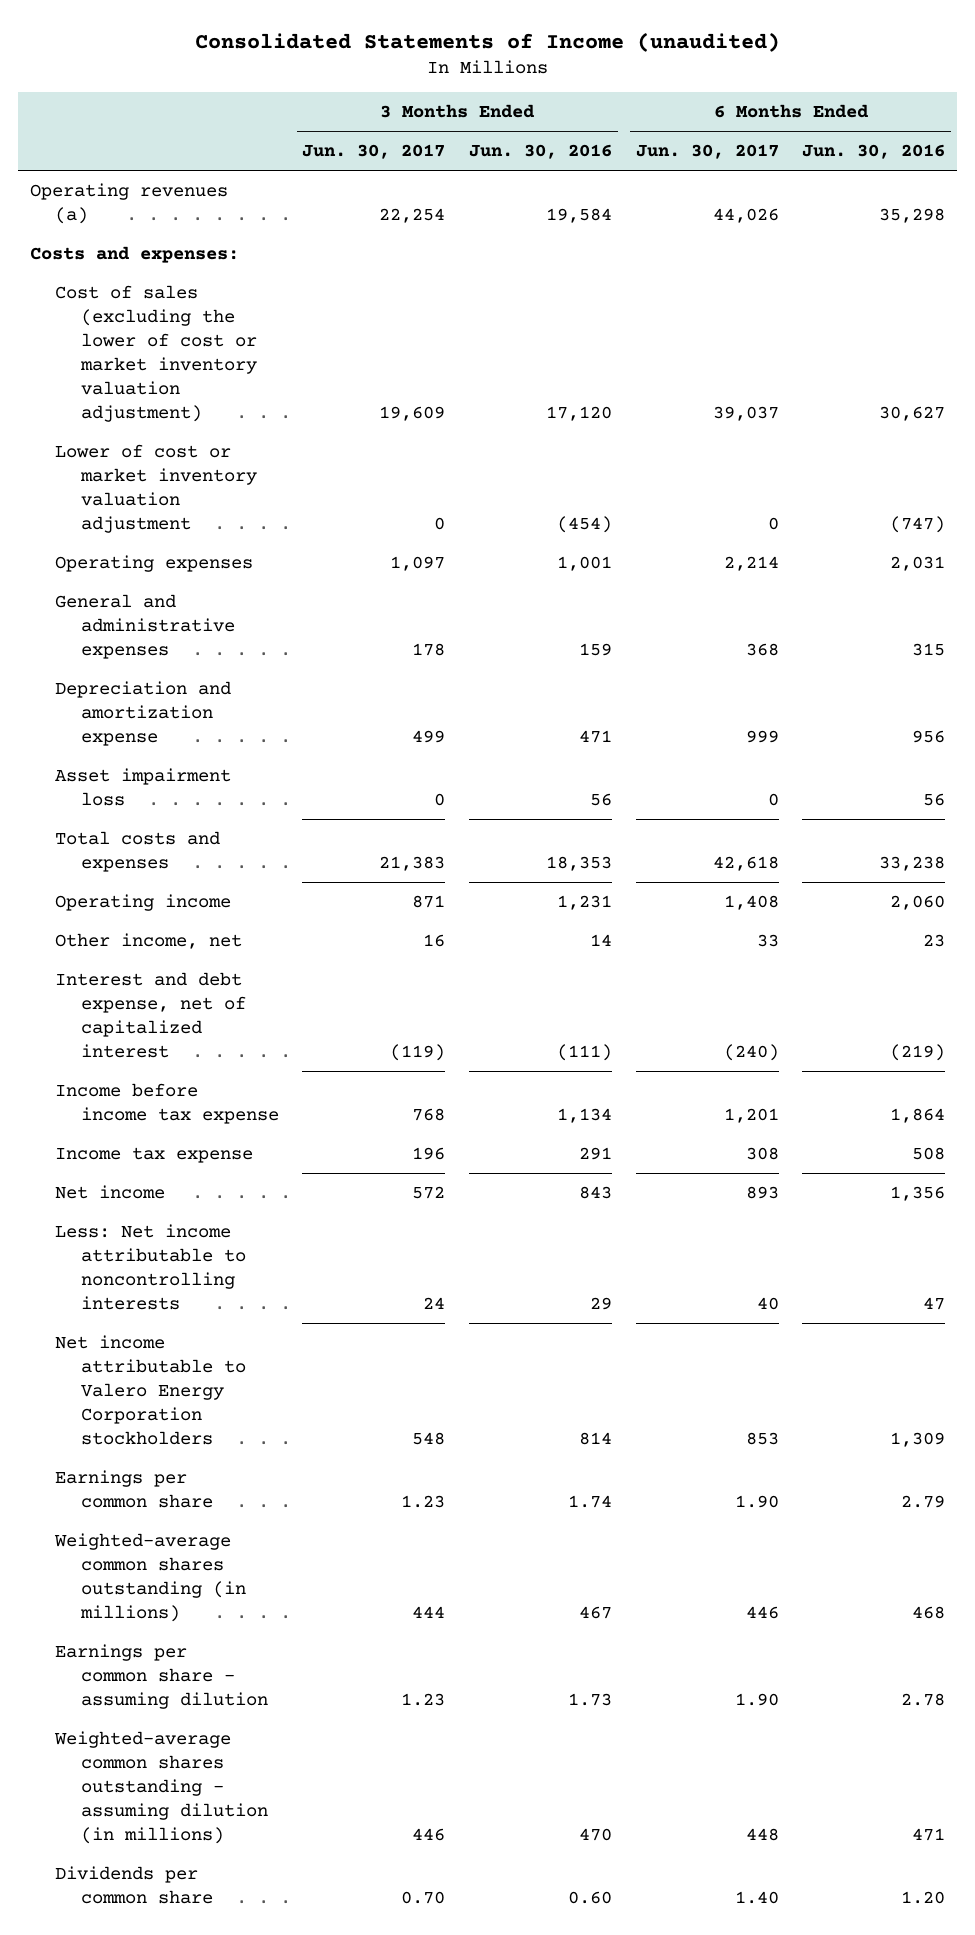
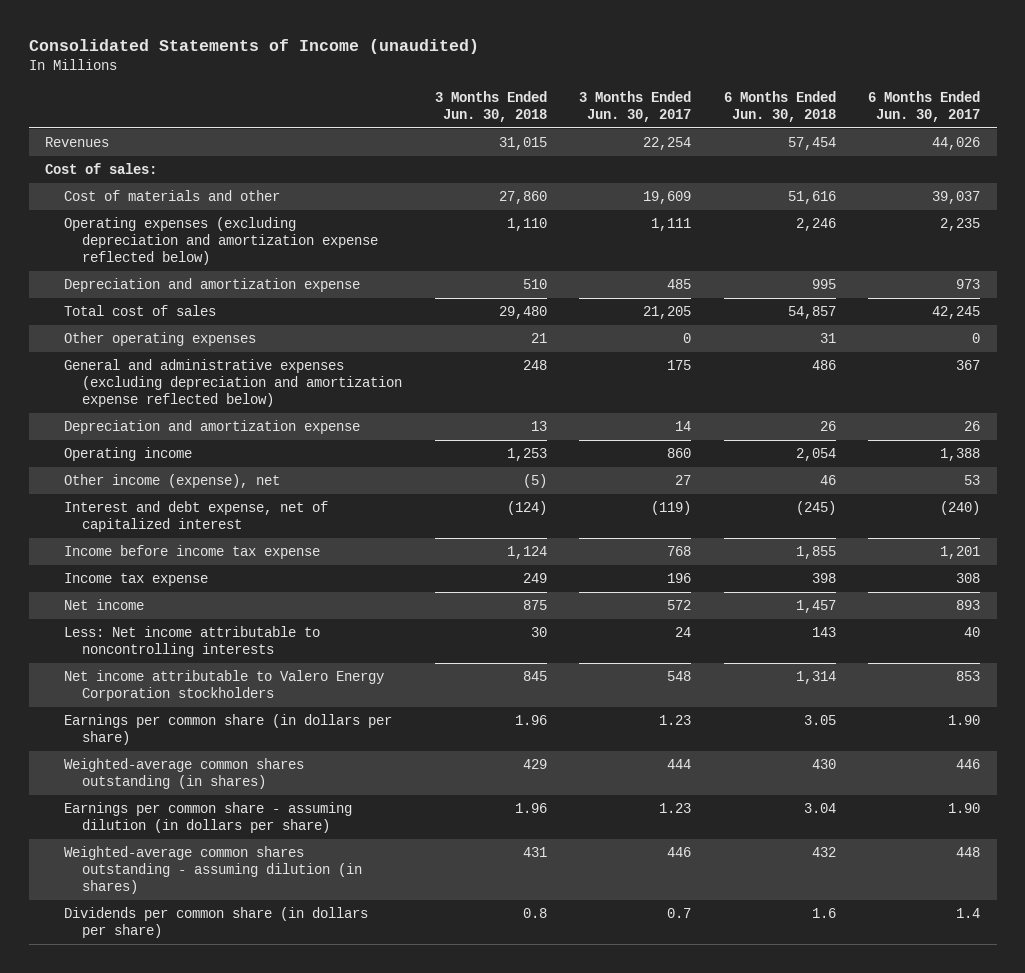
- | 3 Months Ended Jun. 30, 2017 | 3 Months Ended Jun. 30, 2016 | 6 Months Ended Jun. 30, 2017 | 6 Months Ended Jun. 30, 2016
+ | 3 Months Ended Jun. 30, 2018 | 3 Months Ended Jun. 30, 2017 | 6 Months Ended Jun. 30, 2018 | 6 Months Ended Jun. 30, 2017
- Operating revenues (a) | 22,254 | 19,584 | 44,026 | 35,298
- Costs and expenses:
- Cost of sales (excluding the lower of cost or market inventory valuation adjustment) | 19,609 | 17,120 | 39,037 | 30,627
- Lower of cost or market inventory valuation adjustment | 0 | (454) | 0 | (747)
- Operating expenses | 1,097 | 1,001 | 2,214 | 2,031
- General and administrative expenses | 178 | 159 | 368 | 315
- Depreciation and amortization expense | 499 | 471 | 999 | 956
- Asset impairment loss | 0 | 56 | 0 | 56
- Total costs and expenses | 21,383 | 18,353 | 42,618 | 33,238
- Operating income | 871 | 1,231 | 1,408 | 2,060
- Other income, net | 16 | 14 | 33 | 23
+ Revenues | 31,015 | 22,254 | 57,454 | 44,026
+ Cost of sales:
+ Cost of materials and other | 27,860 | 19,609 | 51,616 | 39,037
+ Operating expenses (excluding depreciation and amortization expense reflected below) | 1,110 | 1,111 | 2,246 | 2,235
+ Depreciation and amortization expense | 510 | 485 | 995 | 973
+ Total cost of sales | 29,480 | 21,205 | 54,857 | 42,245
+ Other operating expenses | 21 | 0 | 31 | 0
+ General and administrative expenses (excluding depreciation and amortization expense reflected below) | 248 | 175 | 486 | 367
+ Depreciation and amortization expense | 13 | 14 | 26 | 26
+ Operating income | 1,253 | 860 | 2,054 | 1,388
+ Other income (expense), net | (5) | 27 | 46 | 53
- Earnings per common share | 1.23 | 1.74 | 1.90 | 2.79
- Weighted-average common shares outstanding (in millions) | 444 | 467 | 446 | 468
- Earnings per common share - assuming dilution | 1.23 | 1.73 | 1.90 | 2.78
- Weighted-average common shares outstanding - assuming dilution (in millions) | 446 | 470 | 448 | 471
- Dividends per common share | 0.70 | 0.60 | 1.40 | 1.20
+ Earnings per common share (in dollars per share) | 1.96 | 1.23 | 3.05 | 1.90
+ Weighted-average common shares outstanding (in shares) | 429 | 444 | 430 | 446
+ Earnings per common share - assuming dilution (in dollars per share) | 1.96 | 1.23 | 3.04 | 1.90
+ Weighted-average common shares outstanding - assuming dilution (in shares) | 431 | 446 | 432 | 448
+ Dividends per common share (in dollars per share) | 0.8 | 0.7 | 1.6 | 1.4

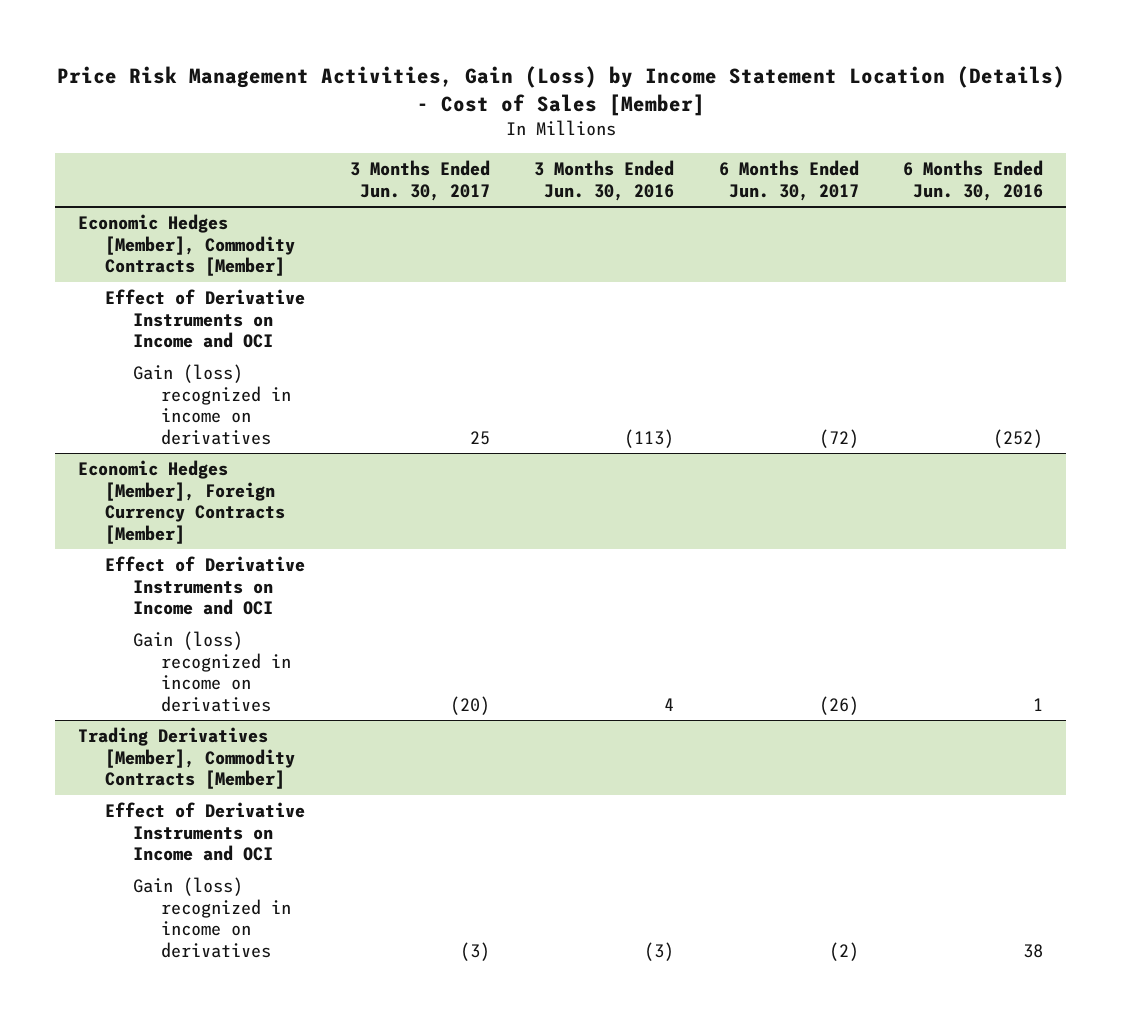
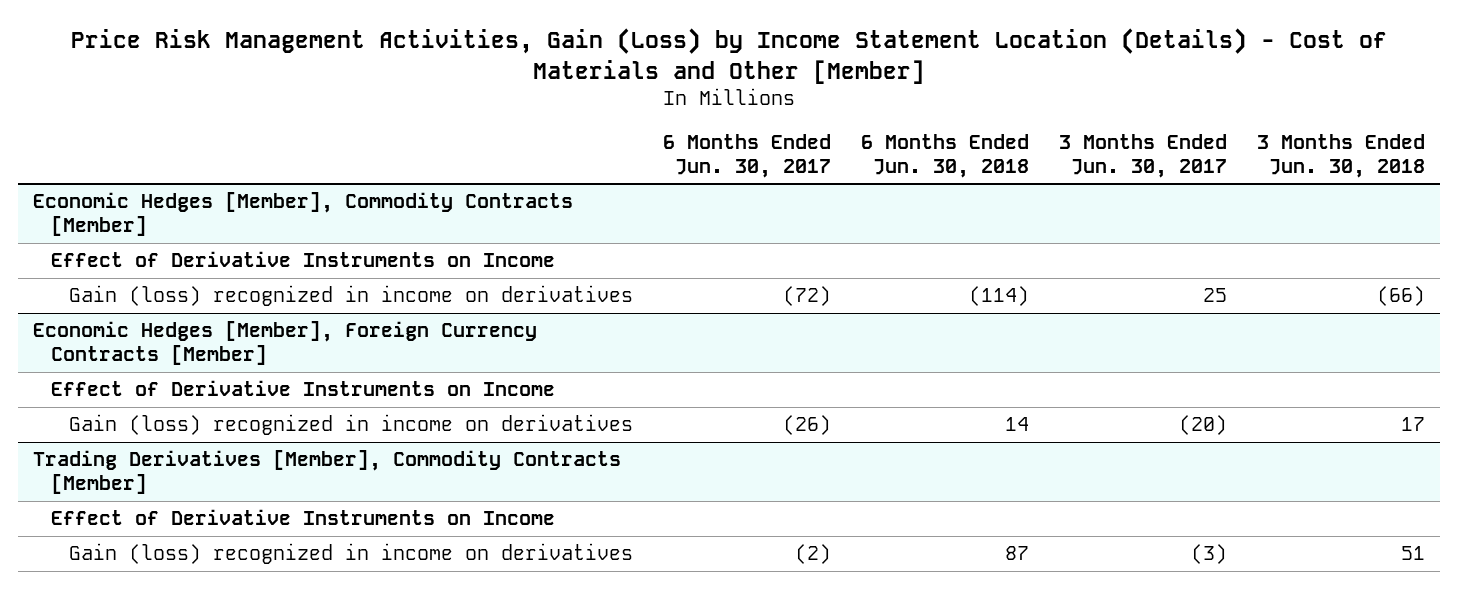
- Price Risk Management Activities, Gain (Loss) by Income Statement Location (Details) - Cost of Sales [Member]
+ Price Risk Management Activities, Gain (Loss) by Income Statement Location (Details) - Cost of Materials and Other [Member]
- | 3 Months Ended Jun. 30, 2017 | 3 Months Ended Jun. 30, 2016 | 6 Months Ended Jun. 30, 2017 | 6 Months Ended Jun. 30, 2016
+ | 6 Months Ended Jun. 30, 2017 | 6 Months Ended Jun. 30, 2018 | 3 Months Ended Jun. 30, 2017 | 3 Months Ended Jun. 30, 2018
@ Economic Hedges [Member], Commodity Contracts [Member]
- Effect of Derivative Instruments on Income and OCI
+ Effect of Derivative Instruments on Income
@ Economic Hedges [Member], Foreign Currency Contracts [Member]
- Effect of Derivative Instruments on Income and OCI
+ Effect of Derivative Instruments on Income
@ Trading Derivatives [Member], Commodity Contracts [Member]
- Effect of Derivative Instruments on Income and OCI
+ Effect of Derivative Instruments on Income

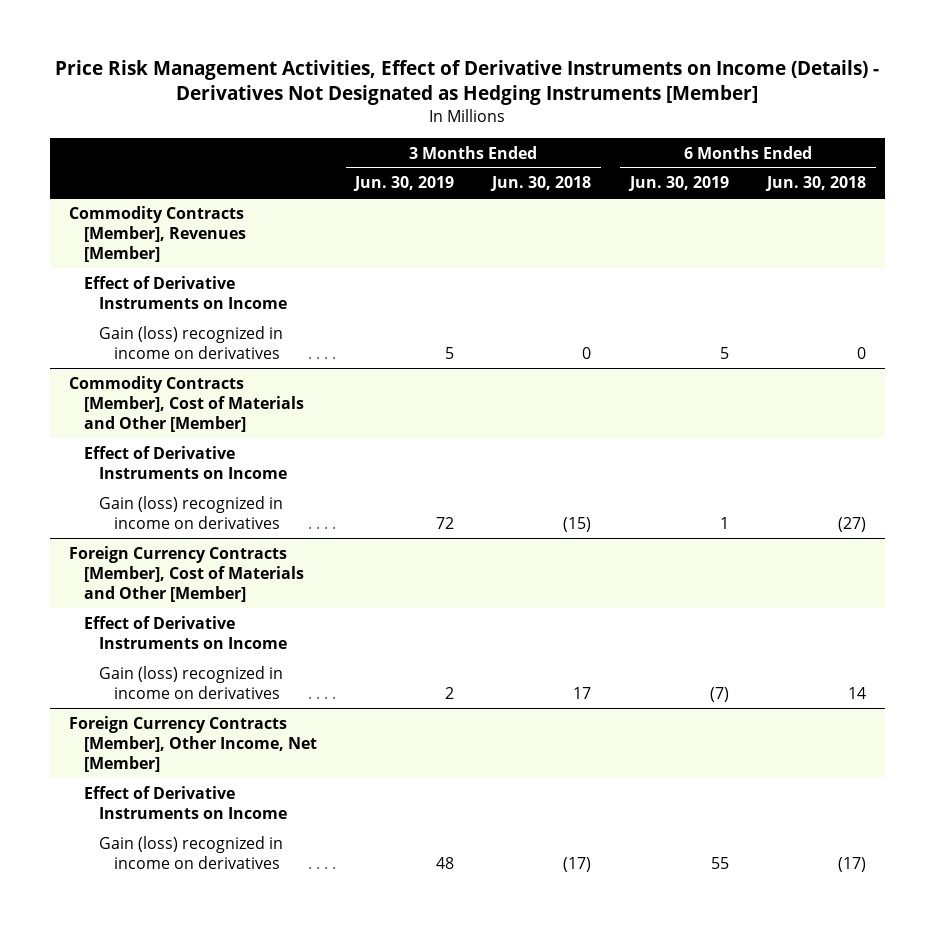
- Price Risk Management Activities, Gain (Loss) by Income Statement Location (Details) - Cost of Materials and Other [Member]
+ Price Risk Management Activities, Effect of Derivative Instruments on Income (Details) - Derivatives Not Designated as Hedging Instruments [Member]
- | 6 Months Ended Jun. 30, 2017 | 6 Months Ended Jun. 30, 2018 | 3 Months Ended Jun. 30, 2017 | 3 Months Ended Jun. 30, 2018
+ | 3 Months Ended Jun. 30, 2019 | 3 Months Ended Jun. 30, 2018 | 6 Months Ended Jun. 30, 2019 | 6 Months Ended Jun. 30, 2018
- Economic Hedges [Member], Commodity Contracts [Member]
+ Commodity Contracts [Member], Revenues [Member]
- Gain (loss) recognized in income on derivatives | (72) | (114) | 25 | (66)
- Economic Hedges [Member], Foreign Currency Contracts [Member]
+ Gain (loss) recognized in income on derivatives | 5 | 0 | 5 | 0
+ Commodity Contracts [Member], Cost of Materials and Other [Member]
+ Gain (loss) recognized in income on derivatives | 72 | (15) | 1 | (27)
+ Foreign Currency Contracts [Member], Cost of Materials and Other [Member]
+ Effect of Derivative Instruments on Income
- Trading Derivatives [Member], Commodity Contracts [Member]
+ Foreign Currency Contracts [Member], Other Income, Net [Member]
- Gain (loss) recognized in income on derivatives | (2) | 87 | (3) | 51
+ Gain (loss) recognized in income on derivatives | 48 | (17) | 55 | (17)

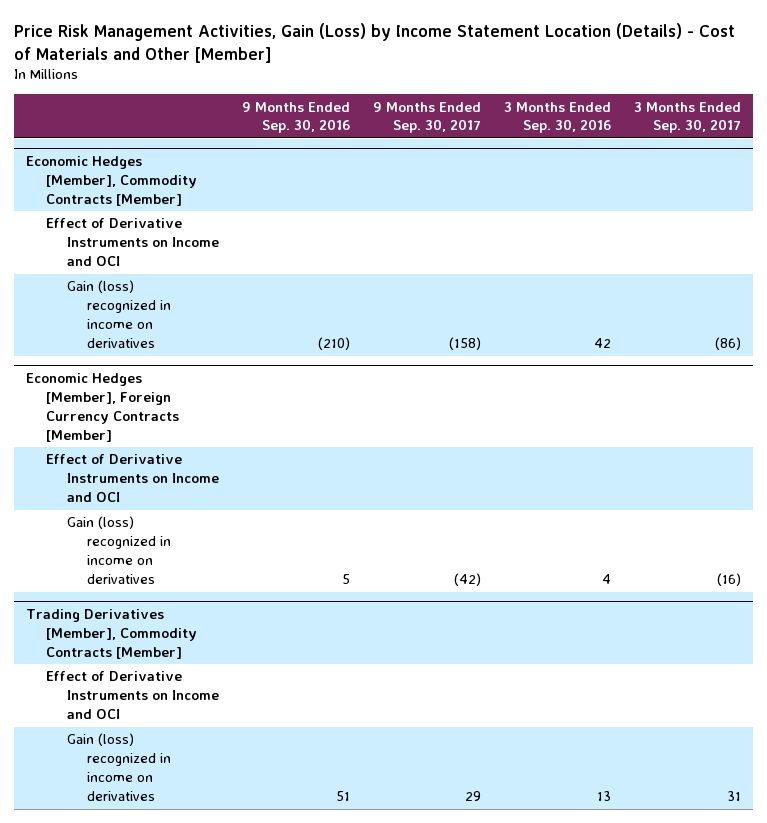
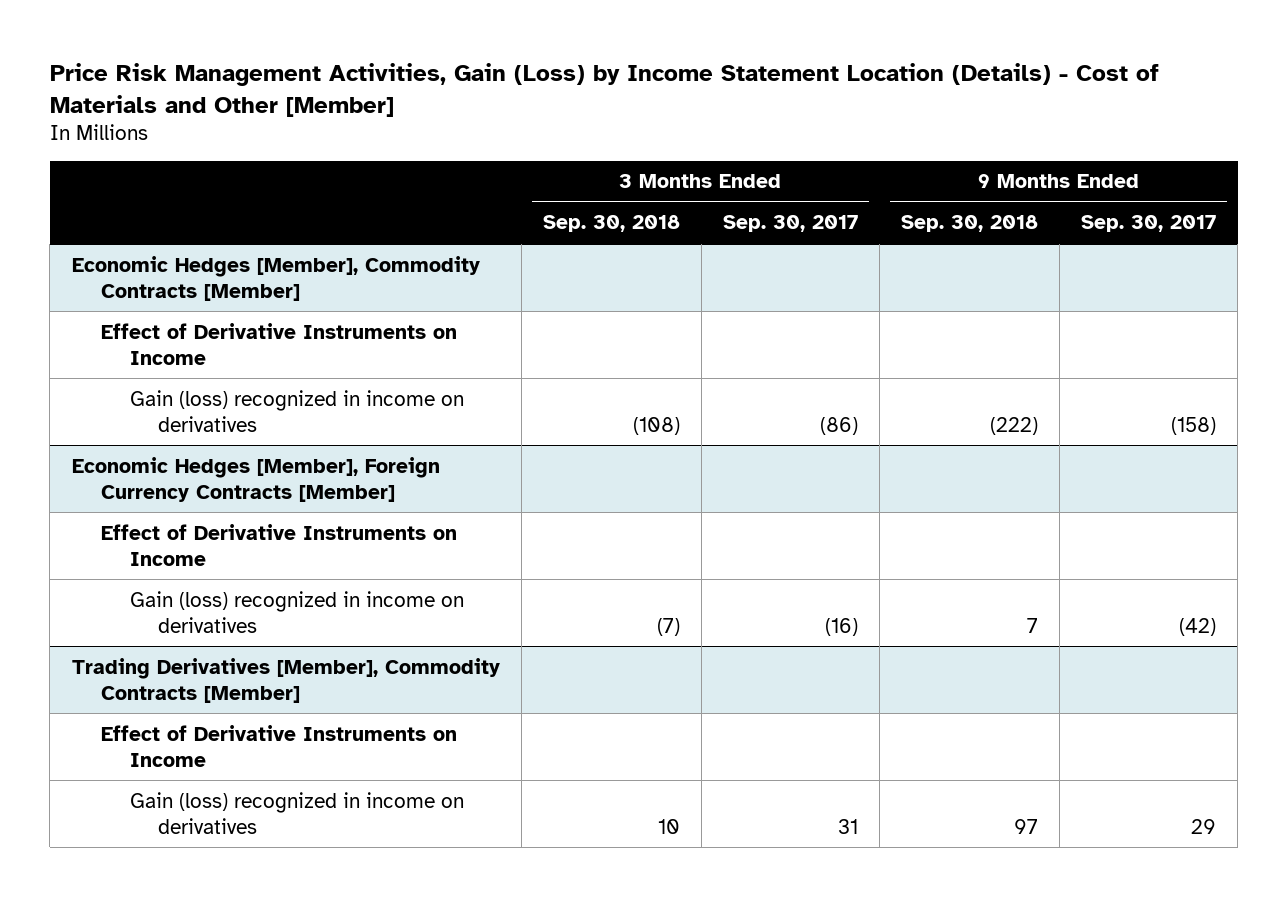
- | 9 Months Ended Sep. 30, 2016 | 9 Months Ended Sep. 30, 2017 | 3 Months Ended Sep. 30, 2016 | 3 Months Ended Sep. 30, 2017
+ | 3 Months Ended Sep. 30, 2018 | 3 Months Ended Sep. 30, 2017 | 9 Months Ended Sep. 30, 2018 | 9 Months Ended Sep. 30, 2017
@ Economic Hedges [Member], Commodity Contracts [Member]
- Effect of Derivative Instruments on Income and OCI
+ Effect of Derivative Instruments on Income
@ Economic Hedges [Member], Foreign Currency Contracts [Member]
- Effect of Derivative Instruments on Income and OCI
+ Effect of Derivative Instruments on Income
@ Trading Derivatives [Member], Commodity Contracts [Member]
- Effect of Derivative Instruments on Income and OCI
+ Effect of Derivative Instruments on Income

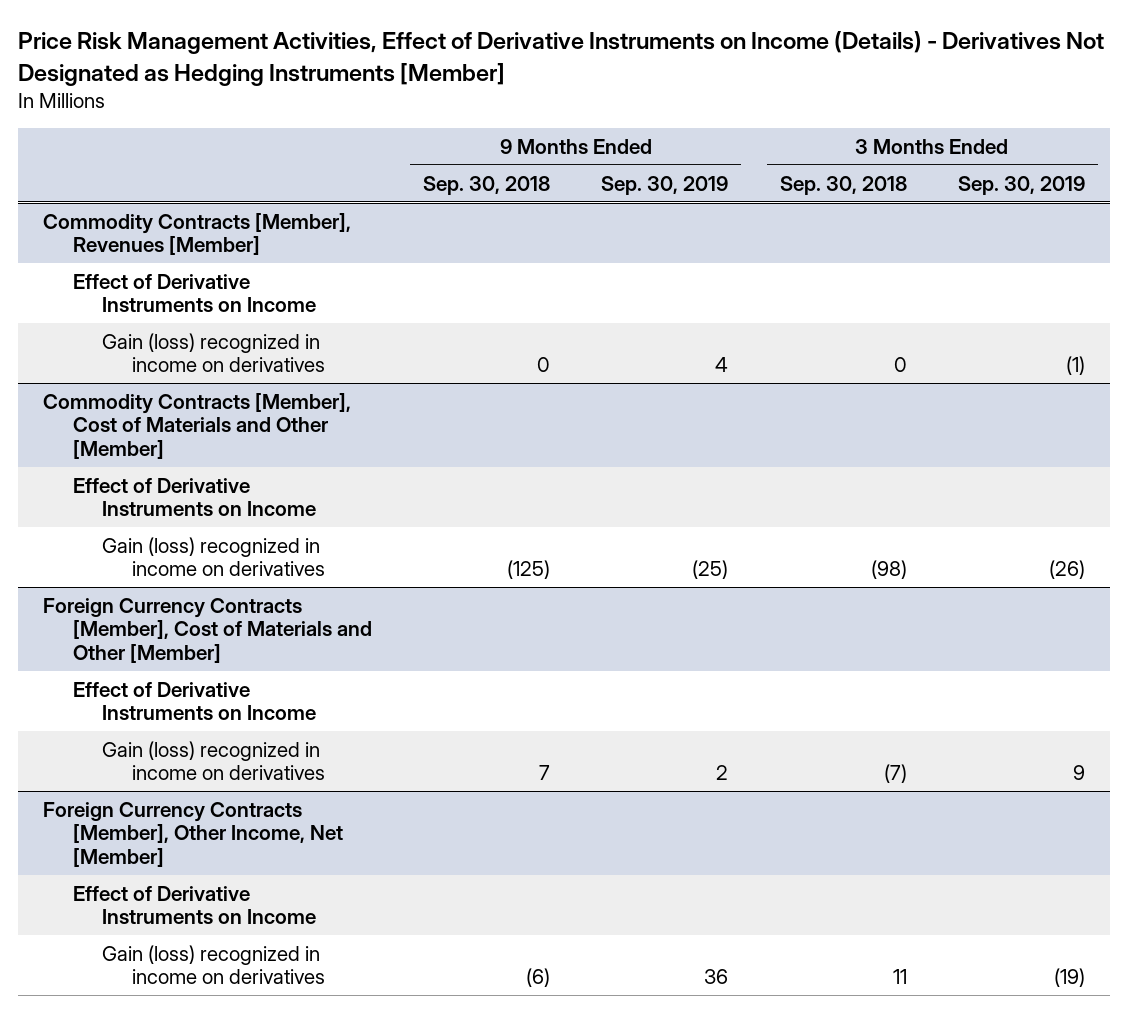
- Price Risk Management Activities, Gain (Loss) by Income Statement Location (Details) - Cost of Materials and Other [Member]
+ Price Risk Management Activities, Effect of Derivative Instruments on Income (Details) - Derivatives Not Designated as Hedging Instruments [Member]
- | 3 Months Ended Sep. 30, 2018 | 3 Months Ended Sep. 30, 2017 | 9 Months Ended Sep. 30, 2018 | 9 Months Ended Sep. 30, 2017
+ | 9 Months Ended Sep. 30, 2018 | 9 Months Ended Sep. 30, 2019 | 3 Months Ended Sep. 30, 2018 | 3 Months Ended Sep. 30, 2019
- Economic Hedges [Member], Commodity Contracts [Member]
+ Commodity Contracts [Member], Revenues [Member]
- Gain (loss) recognized in income on derivatives | (108) | (86) | (222) | (158)
- Economic Hedges [Member], Foreign Currency Contracts [Member]
+ Gain (loss) recognized in income on derivatives | 0 | 4 | 0 | (1)
+ Commodity Contracts [Member], Cost of Materials and Other [Member]
+ Gain (loss) recognized in income on derivatives | (125) | (25) | (98) | (26)
+ Foreign Currency Contracts [Member], Cost of Materials and Other [Member]
+ Effect of Derivative Instruments on Income
- Trading Derivatives [Member], Commodity Contracts [Member]
+ Foreign Currency Contracts [Member], Other Income, Net [Member]
- Gain (loss) recognized in income on derivatives | 10 | 31 | 97 | 29
+ Gain (loss) recognized in income on derivatives | (6) | 36 | 11 | (19)

